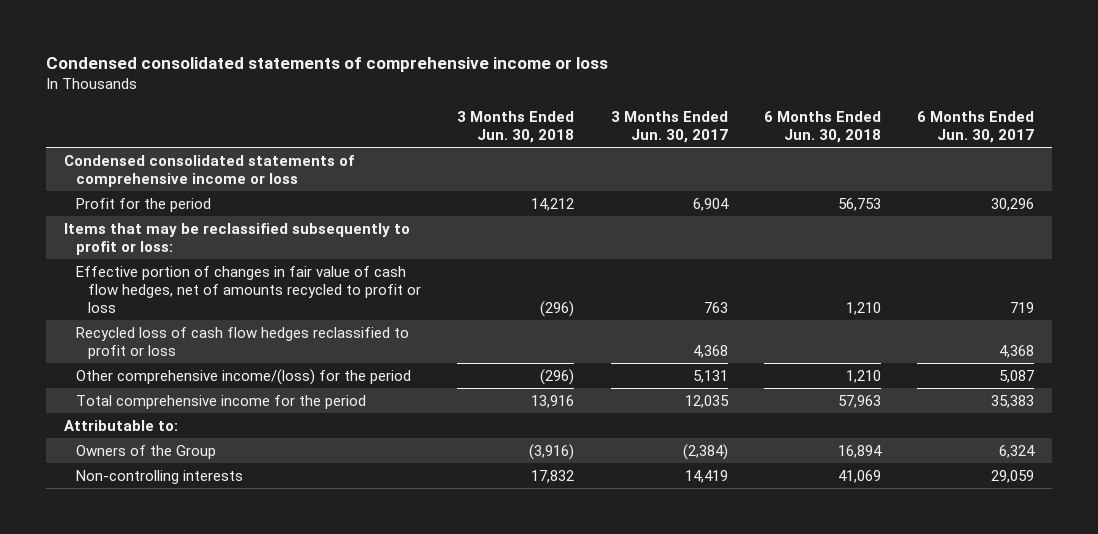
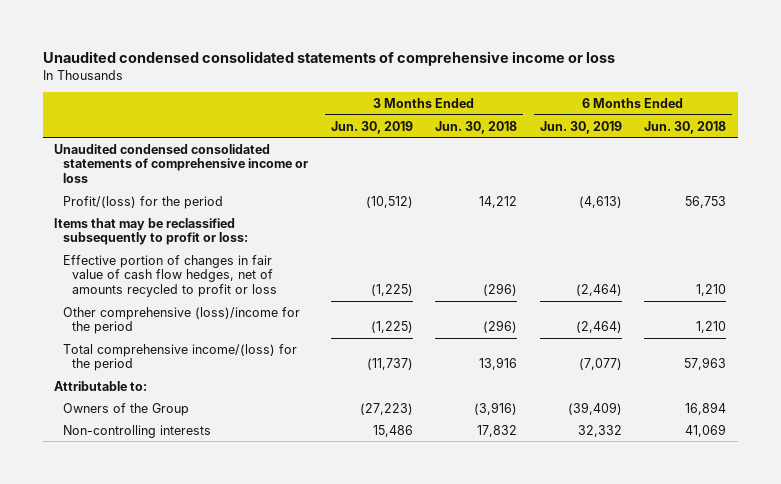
- Condensed consolidated statements of comprehensive income or loss
+ Unaudited condensed consolidated statements of comprehensive income or loss
- | 3 Months Ended Jun. 30, 2018 | 3 Months Ended Jun. 30, 2017 | 6 Months Ended Jun. 30, 2018 | 6 Months Ended Jun. 30, 2017
+ | 3 Months Ended Jun. 30, 2019 | 3 Months Ended Jun. 30, 2018 | 6 Months Ended Jun. 30, 2019 | 6 Months Ended Jun. 30, 2018
- Condensed consolidated statements of comprehensive income or loss
- Profit for the period | 14,212 | 6,904 | 56,753 | 30,296
+ Unaudited condensed consolidated statements of comprehensive income or loss
+ Profit/(loss) for the period | (10,512) | 14,212 | (4,613) | 56,753
- Recycled loss of cash flow hedges reclassified to profit or loss | | 4,368 | | 4,368
- Other comprehensive income/(loss) for the period | (296) | 5,131 | 1,210 | 5,087
- Total comprehensive income for the period | 13,916 | 12,035 | 57,963 | 35,383
+ Other comprehensive (loss)/income for the period | (1,225) | (296) | (2,464) | 1,210
+ Total comprehensive income/(loss) for the period | (11,737) | 13,916 | (7,077) | 57,963

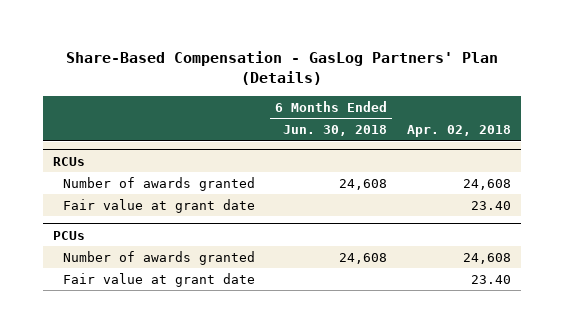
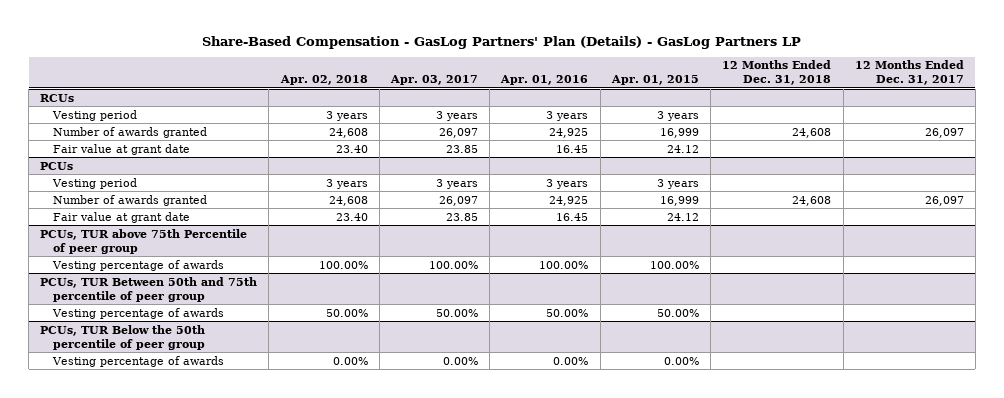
- Share-Based Compensation - GasLog Partners' Plan (Details)
+ Share-Based Compensation - GasLog Partners' Plan (Details) - GasLog Partners LP
- | 6 Months Ended Jun. 30, 2018 | Apr. 02, 2018
+ | Apr. 02, 2018 | Apr. 03, 2017 | Apr. 01, 2016 | Apr. 01, 2015 | 12 Months Ended Dec. 31, 2018 | 12 Months Ended Dec. 31, 2017
@ RCUs
+ Vesting period | 3 years | 3 years | 3 years | 3 years | |
@ PCUs
+ Vesting period | 3 years | 3 years | 3 years | 3 years | |
+ PCUs, TUR above 75th Percentile of peer group
+ Vesting percentage of awards | 100.00% | 100.00% | 100.00% | 100.00% | |
+ PCUs, TUR Between 50th and 75th percentile of peer group
+ Vesting percentage of awards | 50.00% | 50.00% | 50.00% | 50.00% | |
+ PCUs, TUR Below the 50th percentile of peer group
+ Vesting percentage of awards | 0.00% | 0.00% | 0.00% | 0.00% | |

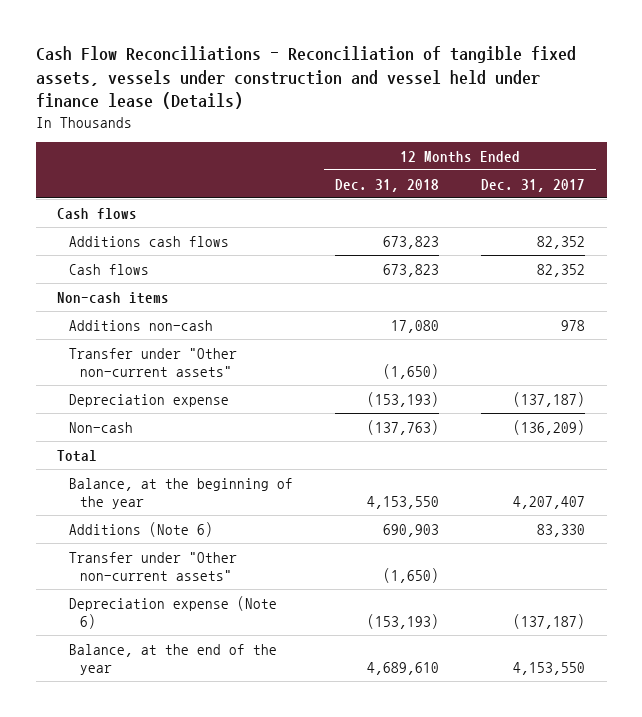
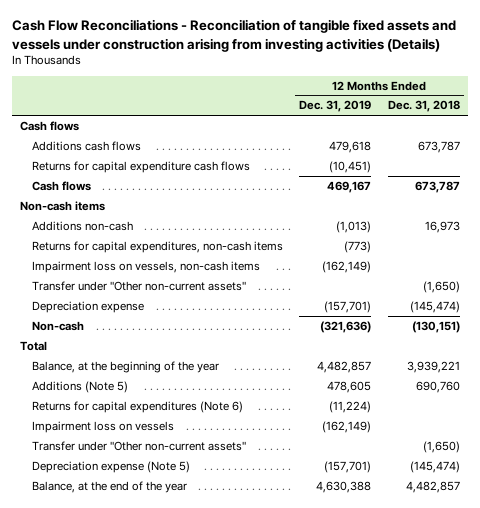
- Cash Flow Reconciliations - Reconciliation of tangible fixed assets, vessels under construction and vessel held under finance lease (Details)
+ Cash Flow Reconciliations - Reconciliation of tangible fixed assets and vessels under construction arising from investing activities (Details)
- | 12 Months Ended Dec. 31, 2018 | 12 Months Ended Dec. 31, 2017
+ | 12 Months Ended Dec. 31, 2019 | 12 Months Ended Dec. 31, 2018
- Additions cash flows | 673,823 | 82,352
- Cash flows | 673,823 | 82,352
+ Additions cash flows | 479,618 | 673,787
+ Returns for capital expenditure cash flows | (10,451) |
+ Cash flows | 469,167 | 673,787
- Additions non-cash | 17,080 | 978
+ Additions non-cash | (1,013) | 16,973
+ Returns for capital expenditures, non-cash items | (773) |
+ Impairment loss on vessels, non-cash items | (162,149) |
- Depreciation expense | (153,193) | (137,187)
- Non-cash | (137,763) | (136,209)
+ Depreciation expense | (157,701) | (145,474)
+ Non-cash | (321,636) | (130,151)
- Balance, at the beginning of the year | 4,153,550 | 4,207,407
- Additions (Note 6) | 690,903 | 83,330
+ Balance, at the beginning of the year | 4,482,857 | 3,939,221
+ Additions (Note 5) | 478,605 | 690,760
+ Returns for capital expenditures (Note 6) | (11,224) |
+ Impairment loss on vessels | (162,149) |
- Depreciation expense (Note 6) | (153,193) | (137,187)
- Balance, at the end of the year | 4,689,610 | 4,153,550
+ Depreciation expense (Note 5) | (157,701) | (145,474)
+ Balance, at the end of the year | 4,630,388 | 4,482,857

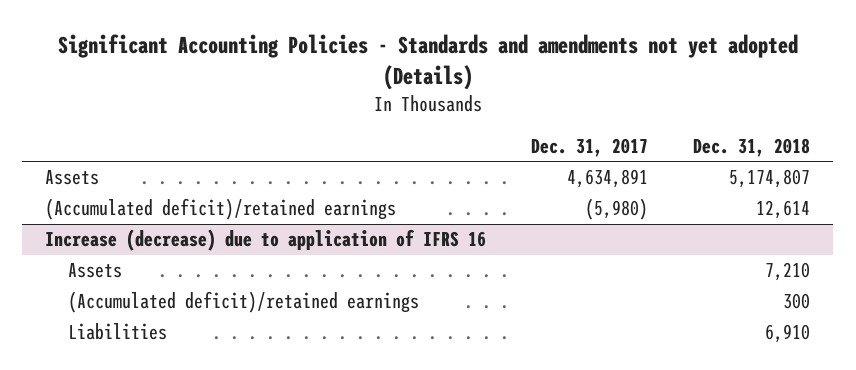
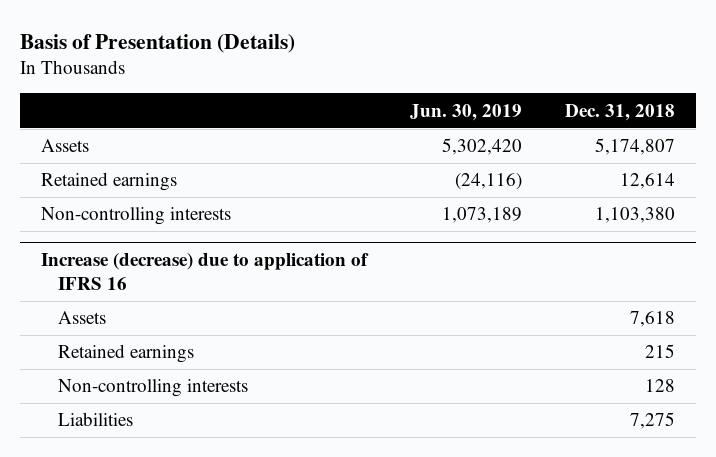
- Significant Accounting Policies - Standards and amendments not yet adopted (Details)
+ Basis of Presentation (Details)
- | Dec. 31, 2017 | Dec. 31, 2018
+ | Jun. 30, 2019 | Dec. 31, 2018
- (Accumulated deficit)/retained earnings | (5,980) | 12,614
+ Retained earnings | (24,116) | 12,614
+ Non-controlling interests | 1,073,189 | 1,103,380
@ Increase (decrease) due to application of IFRS 16
- Assets | | 7,210
- (Accumulated deficit)/retained earnings | | 300
- Liabilities | | 6,910
+ Assets | | 7,618
+ Retained earnings | | 215
+ Non-controlling interests | | 128
+ Liabilities | | 7,275

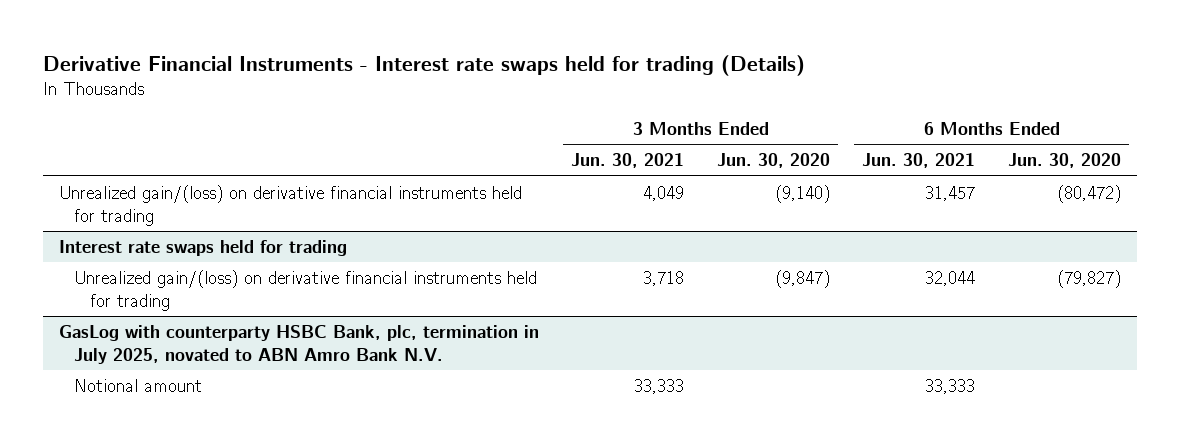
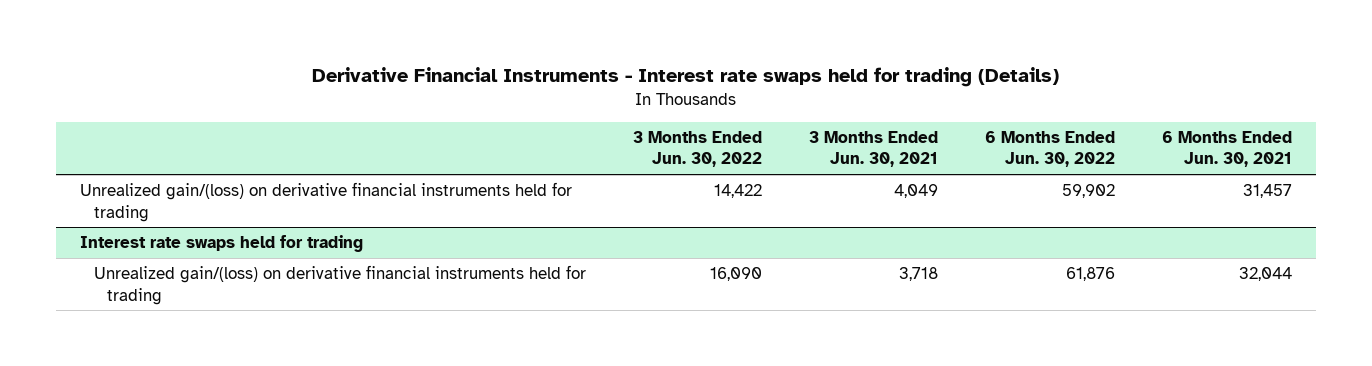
- | 3 Months Ended Jun. 30, 2021 | 3 Months Ended Jun. 30, 2020 | 6 Months Ended Jun. 30, 2021 | 6 Months Ended Jun. 30, 2020
+ | 3 Months Ended Jun. 30, 2022 | 3 Months Ended Jun. 30, 2021 | 6 Months Ended Jun. 30, 2022 | 6 Months Ended Jun. 30, 2021
- GasLog with counterparty HSBC Bank, plc, termination in July 2025, novated to ABN Amro Bank N.V.
- Notional amount | 33,333 | | 33,333 |

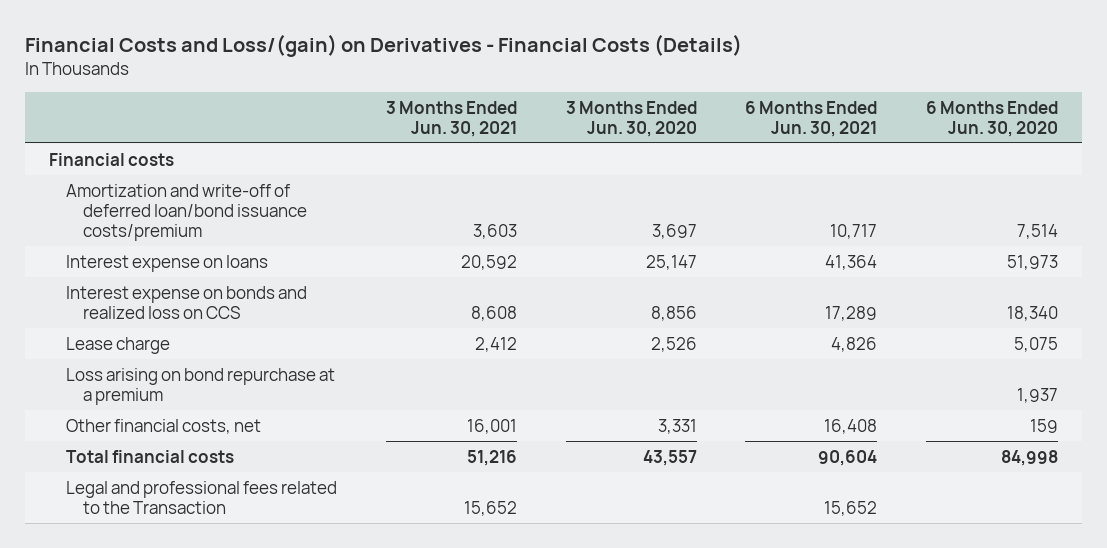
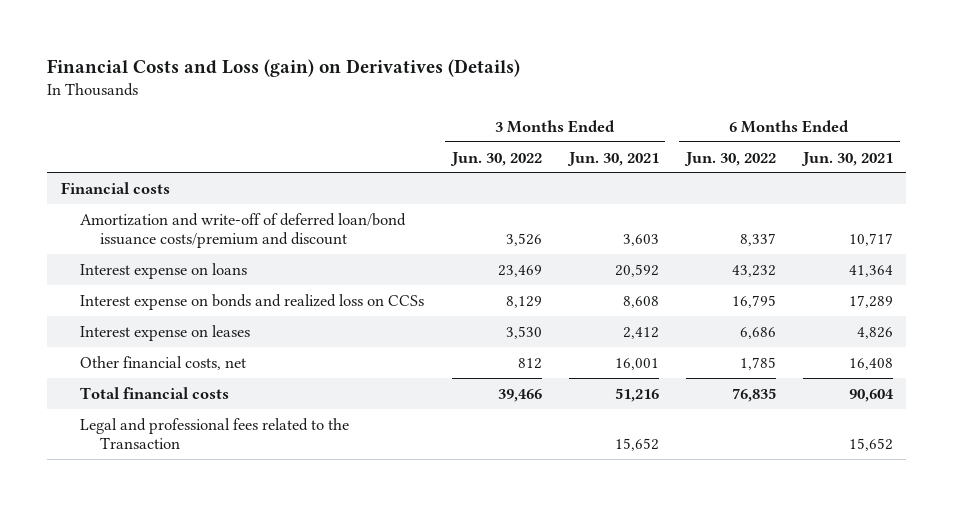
- Financial Costs and Loss/(gain) on Derivatives - Financial Costs (Details)
+ Financial Costs and Loss (gain) on Derivatives (Details)
- | 3 Months Ended Jun. 30, 2021 | 3 Months Ended Jun. 30, 2020 | 6 Months Ended Jun. 30, 2021 | 6 Months Ended Jun. 30, 2020
+ | 3 Months Ended Jun. 30, 2022 | 3 Months Ended Jun. 30, 2021 | 6 Months Ended Jun. 30, 2022 | 6 Months Ended Jun. 30, 2021
- Amortization and write-off of deferred loan/bond issuance costs/premium | 3,603 | 3,697 | 10,717 | 7,514
+ Amortization and write-off of deferred loan/bond issuance costs/premium and discount | 3,526 | 3,603 | 8,337 | 10,717
- Interest expense on bonds and realized loss on CCS | 8,608 | 8,856 | 17,289 | 18,340
- Lease charge | 2,412 | 2,526 | 4,826 | 5,075
- Loss arising on bond repurchase at a premium | | | | 1,937
+ Interest expense on bonds and realized loss on CCSs | 8,129 | 8,608 | 16,795 | 17,289
+ Interest expense on leases | 3,530 | 2,412 | 6,686 | 4,826

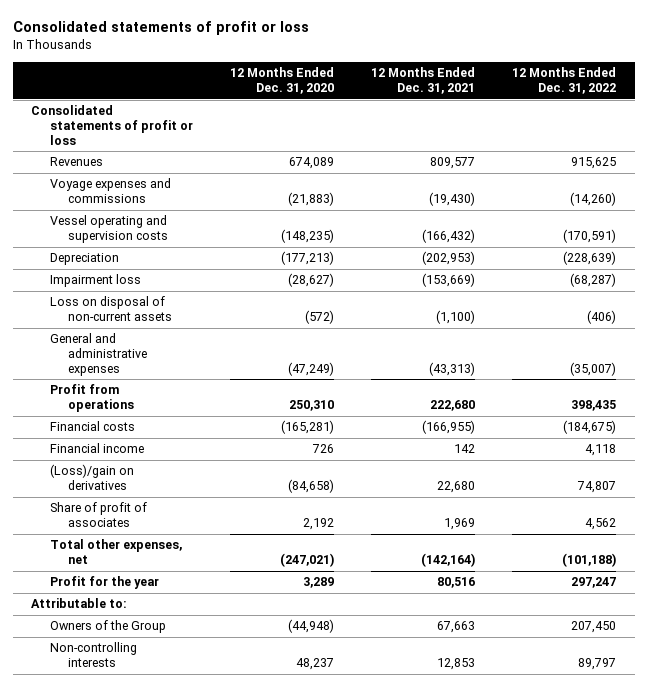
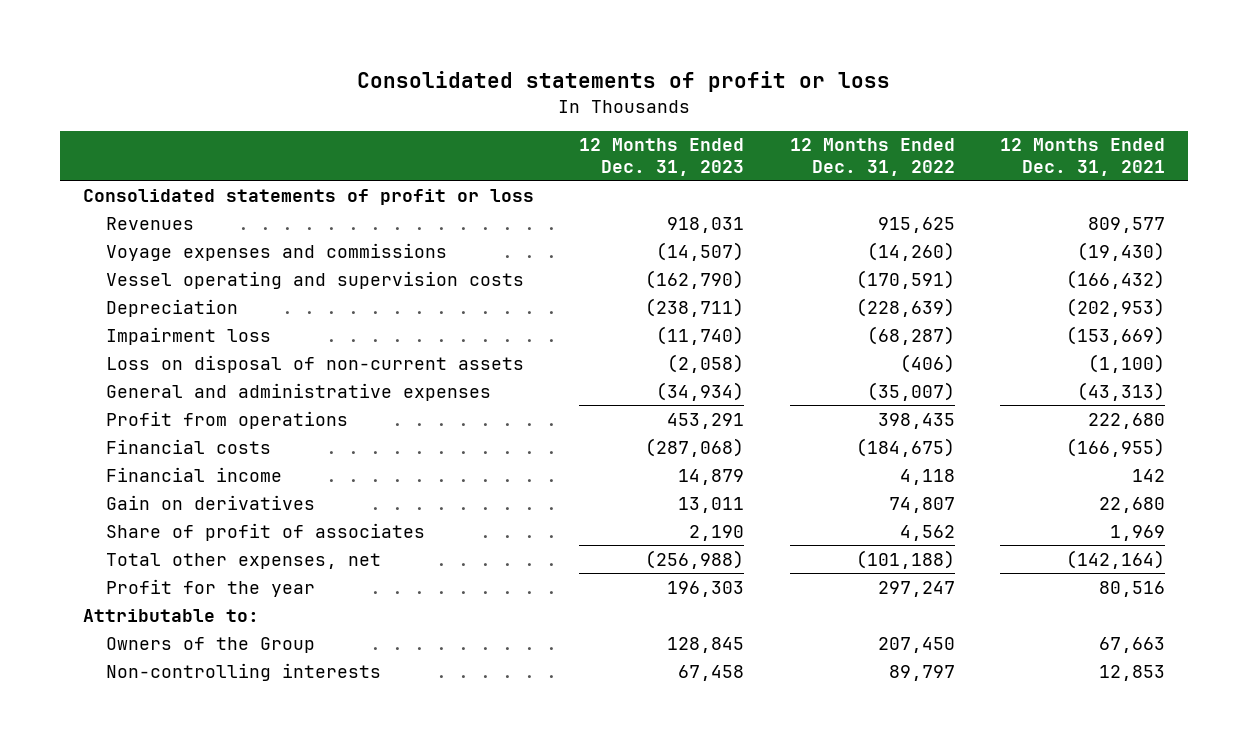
- | 12 Months Ended Dec. 31, 2020 | 12 Months Ended Dec. 31, 2021 | 12 Months Ended Dec. 31, 2022
+ | 12 Months Ended Dec. 31, 2023 | 12 Months Ended Dec. 31, 2022 | 12 Months Ended Dec. 31, 2021
- (Loss)/gain on derivatives | (84,658) | 22,680 | 74,807
+ Gain on derivatives | 13,011 | 74,807 | 22,680

